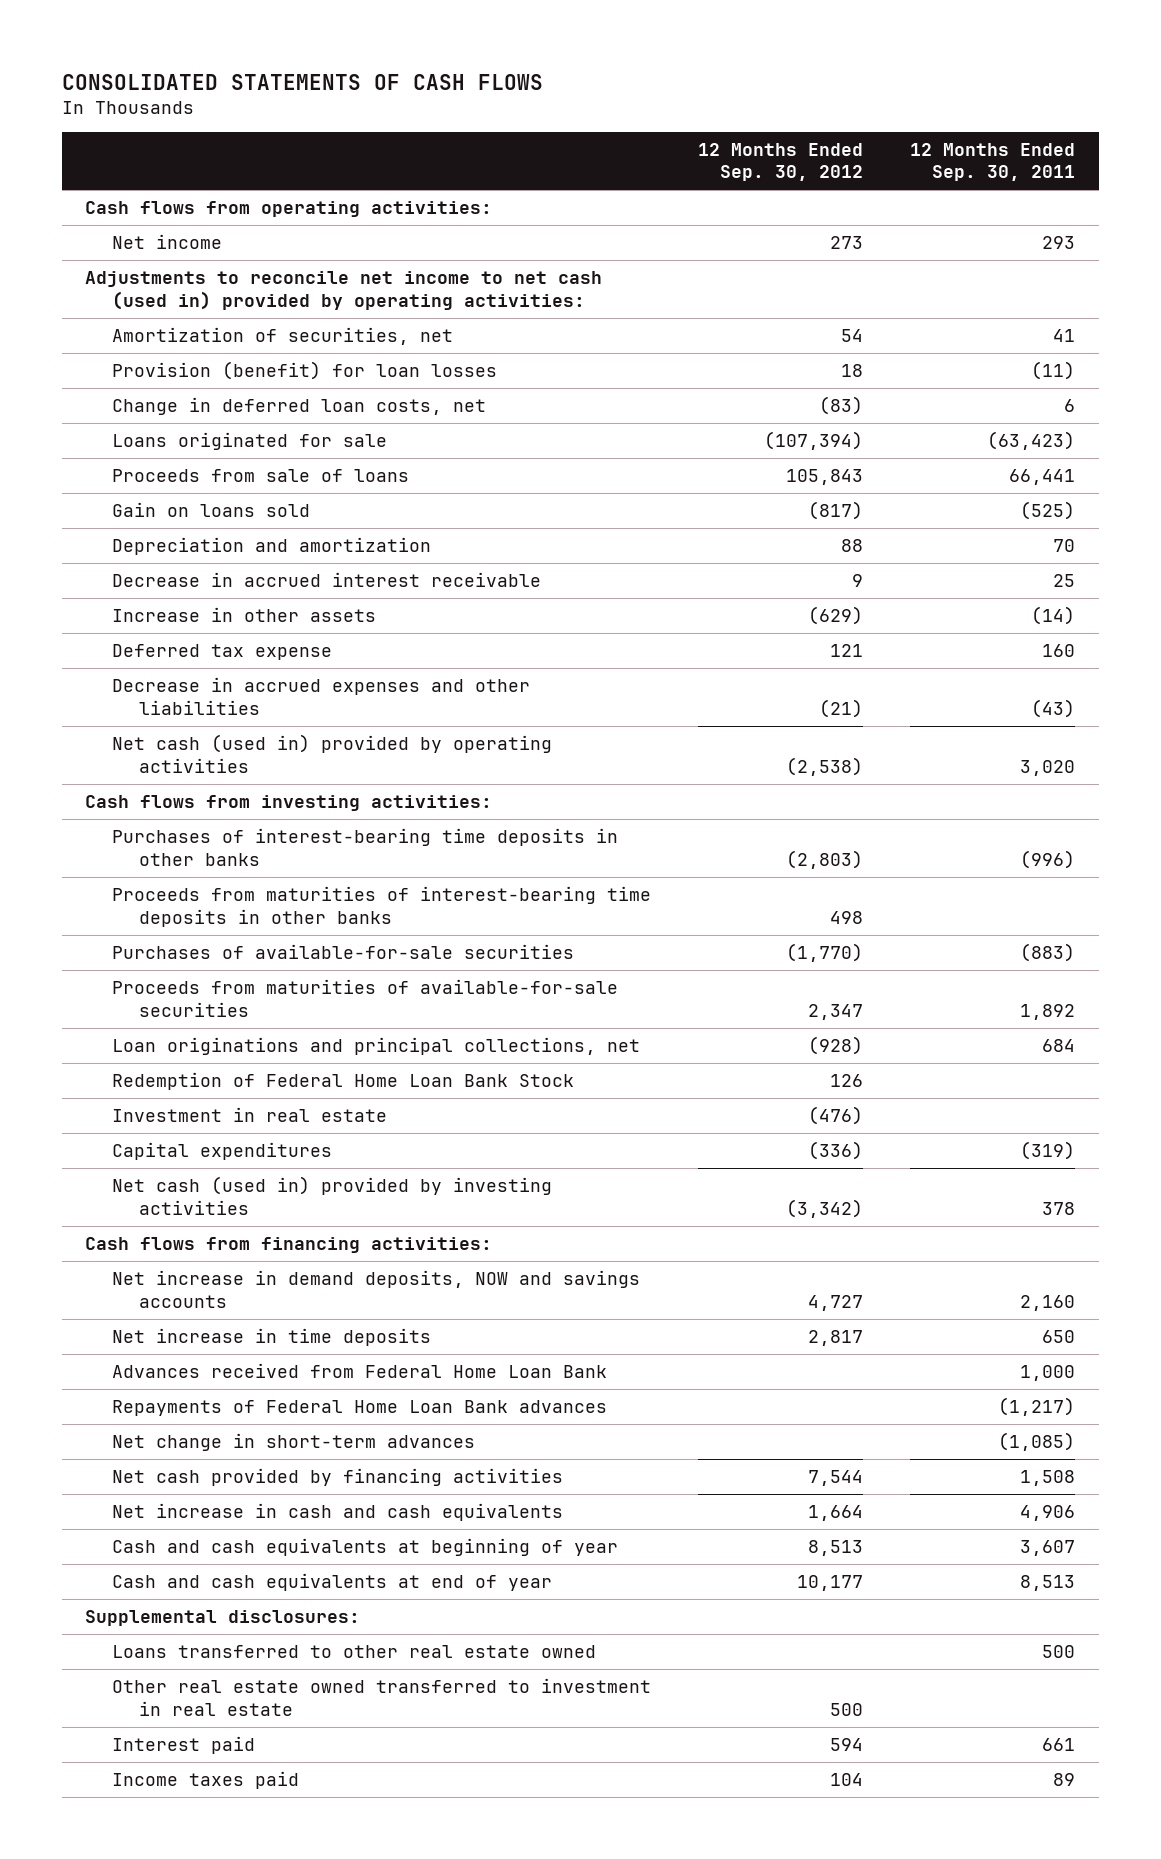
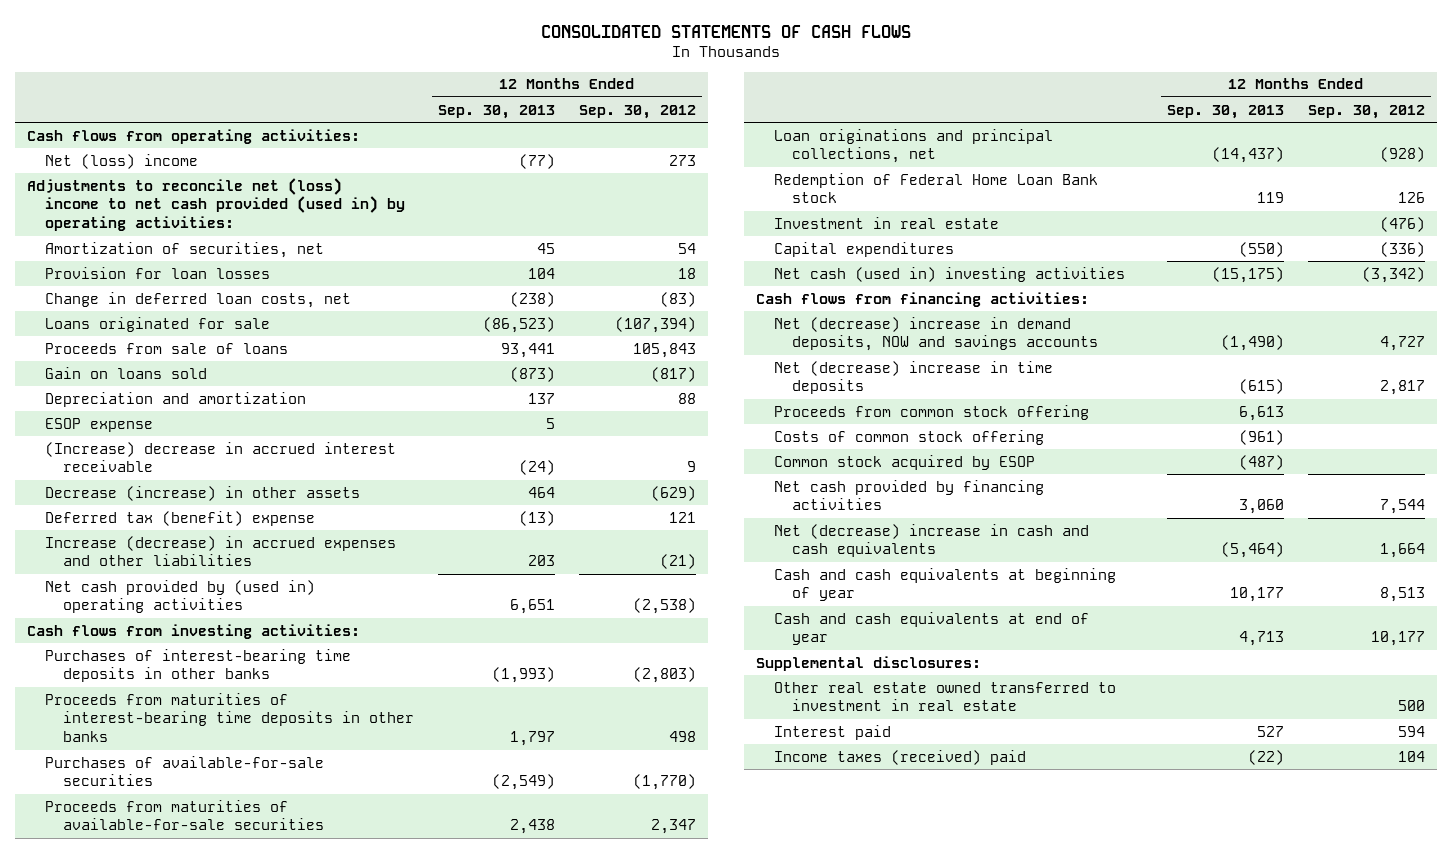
- | 12 Months Ended Sep. 30, 2012 | 12 Months Ended Sep. 30, 2011
+ | 12 Months Ended Sep. 30, 2013 | 12 Months Ended Sep. 30, 2012
- Net income | 273 | 293
- Adjustments to reconcile net income to net cash (used in) provided by operating activities:
+ Net (loss) income | (77) | 273
+ Adjustments to reconcile net (loss) income to net cash provided (used in) by operating activities:
- Provision (benefit) for loan losses | 18 | (11)
+ Provision for loan losses | 104 | 18
- Decrease in accrued interest receivable | 9 | 25
- Increase in other assets | (629) | (14)
- Deferred tax expense | 121 | 160
- Decrease in accrued expenses and other liabilities | (21) | (43)
- Net cash (used in) provided by operating activities | (2,538) | 3,020
+ ESOP expense | 5 |
+ (Increase) decrease in accrued interest receivable | (24) | 9
+ Decrease (increase) in other assets | 464 | (629)
+ Deferred tax (benefit) expense | (13) | 121
+ Increase (decrease) in accrued expenses and other liabilities | 203 | (21)
+ Net cash provided by (used in) operating activities | 6,651 | (2,538)
- Redemption of Federal Home Loan Bank Stock | 126 |
+ Redemption of Federal Home Loan Bank stock | 119 | 126
- Net cash (used in) provided by investing activities | (3,342) | 378
+ Net cash (used in) investing activities | (15,175) | (3,342)
- Net increase in demand deposits, NOW and savings accounts | 4,727 | 2,160
- Net increase in time deposits | 2,817 | 650
- Advances received from Federal Home Loan Bank | | 1,000
- Repayments of Federal Home Loan Bank advances | | (1,217)
- Net change in short-term advances | | (1,085)
+ Net (decrease) increase in demand deposits, NOW and savings accounts | (1,490) | 4,727
+ Net (decrease) increase in time deposits | (615) | 2,817
+ Proceeds from common stock offering | 6,613 |
+ Costs of common stock offering | (961) |
+ Common stock acquired by ESOP | (487) |
- Net increase in cash and cash equivalents | 1,664 | 4,906
+ Net (decrease) increase in cash and cash equivalents | (5,464) | 1,664
- Loans transferred to other real estate owned | | 500
- Income taxes paid | 104 | 89
+ Income taxes (received) paid | (22) | 104

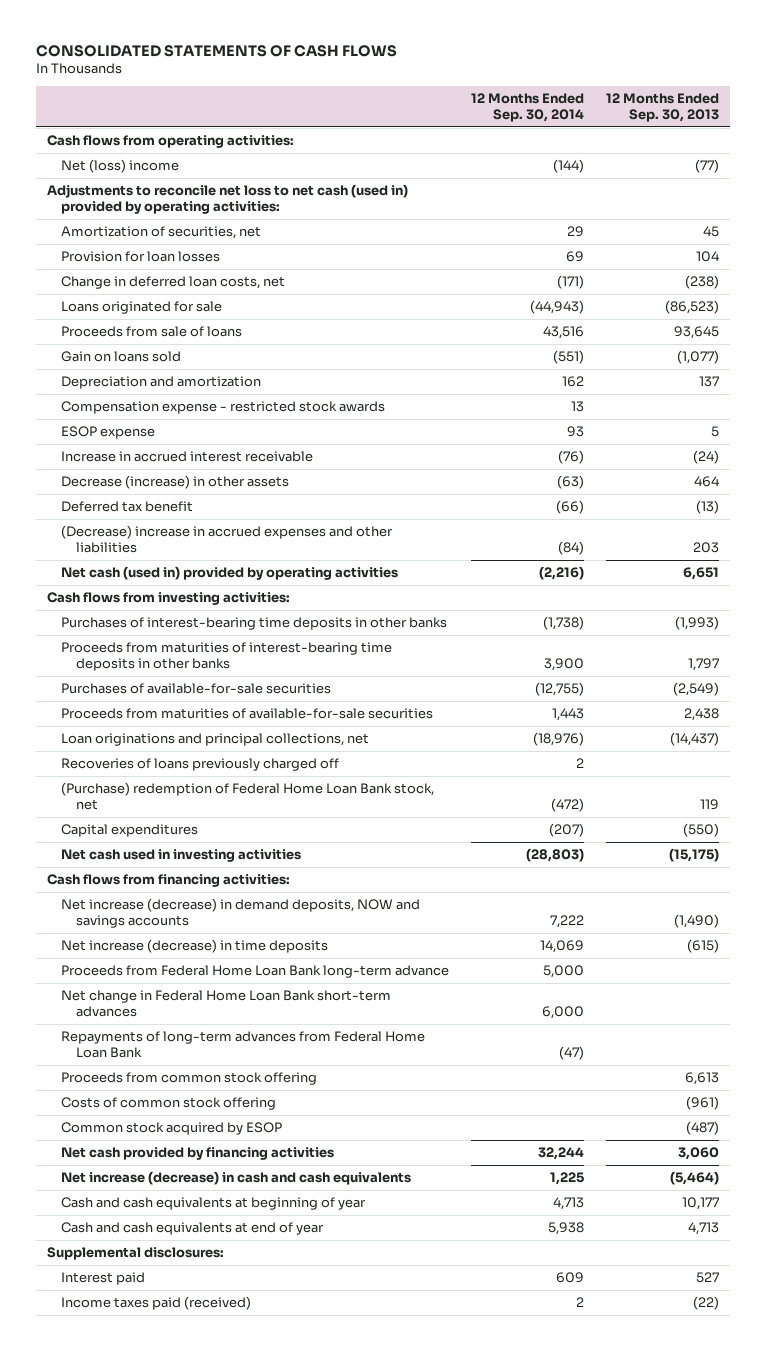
- | 12 Months Ended Sep. 30, 2013 | 12 Months Ended Sep. 30, 2012
+ | 12 Months Ended Sep. 30, 2014 | 12 Months Ended Sep. 30, 2013
- Adjustments to reconcile net (loss) income to net cash provided (used in) by operating activities:
+ Adjustments to reconcile net loss to net cash (used in) provided by operating activities:
- Proceeds from sale of loans | 93,441 | 105,843
- Gain on loans sold | (873) | (817)
+ Proceeds from sale of loans | 43,516 | 93,645
+ Gain on loans sold | (551) | (1,077)
+ Compensation expense - restricted stock awards | 13 |
- (Increase) decrease in accrued interest receivable | (24) | 9
+ Increase in accrued interest receivable | (76) | (24)
- Deferred tax (benefit) expense | (13) | 121
- Increase (decrease) in accrued expenses and other liabilities | 203 | (21)
- Net cash provided by (used in) operating activities | 6,651 | (2,538)
+ Deferred tax benefit | (66) | (13)
+ (Decrease) increase in accrued expenses and other liabilities | (84) | 203
+ Net cash (used in) provided by operating activities | (2,216) | 6,651
- Redemption of Federal Home Loan Bank stock | 119 | 126
- Investment in real estate | | (476)
+ Recoveries of loans previously charged off | 2 |
+ (Purchase) redemption of Federal Home Loan Bank stock, net | (472) | 119
- Net cash (used in) investing activities | (15,175) | (3,342)
+ Net cash used in investing activities | (28,803) | (15,175)
- Net (decrease) increase in demand deposits, NOW and savings accounts | (1,490) | 4,727
- Net (decrease) increase in time deposits | (615) | 2,817
+ Net increase (decrease) in demand deposits, NOW and savings accounts | 7,222 | (1,490)
+ Net increase (decrease) in time deposits | 14,069 | (615)
+ Proceeds from Federal Home Loan Bank long-term advance | 5,000 |
+ Net change in Federal Home Loan Bank short-term advances | 6,000 |
+ Repayments of long-term advances from Federal Home Loan Bank | (47) |
- Net (decrease) increase in cash and cash equivalents | (5,464) | 1,664
+ Net increase (decrease) in cash and cash equivalents | 1,225 | (5,464)
- Other real estate owned transferred to investment in real estate | | 500
- Income taxes (received) paid | (22) | 104
+ Income taxes paid (received) | 2 | (22)

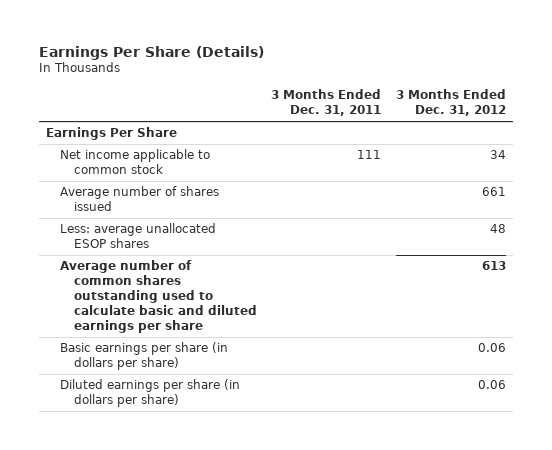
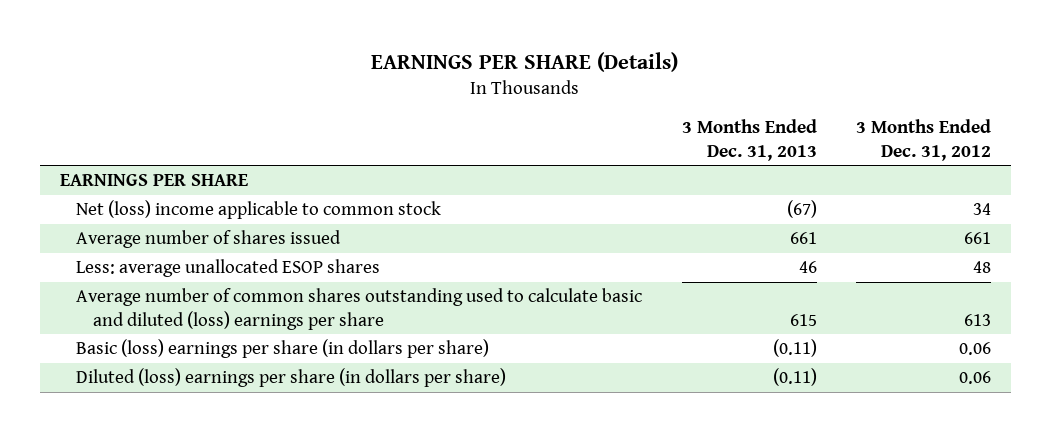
- Earnings Per Share (Details)
+ EARNINGS PER SHARE (Details)
- | 3 Months Ended Dec. 31, 2011 | 3 Months Ended Dec. 31, 2012
+ | 3 Months Ended Dec. 31, 2013 | 3 Months Ended Dec. 31, 2012
- Earnings Per Share
- Net income applicable to common stock | 111 | 34
+ EARNINGS PER SHARE
+ Net (loss) income applicable to common stock | (67) | 34
- Average number of common shares outstanding used to calculate basic and diluted earnings per share | | 613
- Basic earnings per share (in dollars per share) | | 0.06
- Diluted earnings per share (in dollars per share) | | 0.06
+ Average number of common shares outstanding used to calculate basic and diluted (loss) earnings per share | 615 | 613
+ Basic (loss) earnings per share (in dollars per share) | (0.11) | 0.06
+ Diluted (loss) earnings per share (in dollars per share) | (0.11) | 0.06

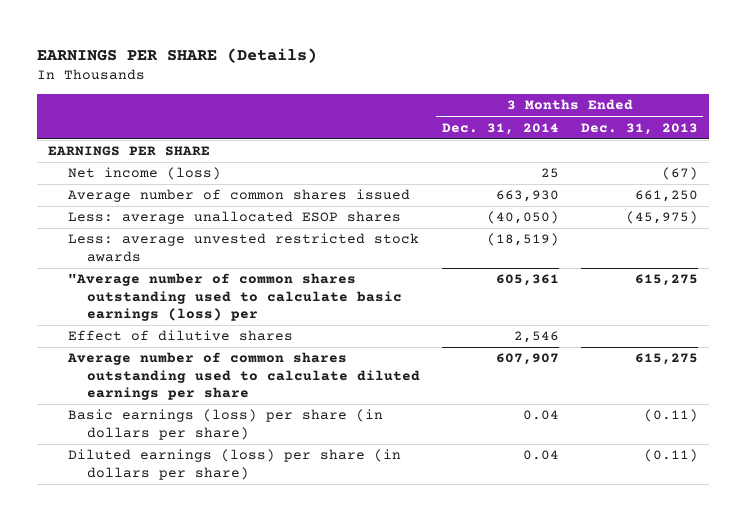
- | 3 Months Ended Dec. 31, 2013 | 3 Months Ended Dec. 31, 2012
+ | 3 Months Ended Dec. 31, 2014 | 3 Months Ended Dec. 31, 2013
- Net (loss) income applicable to common stock | (67) | 34
- Average number of shares issued | 661 | 661
- Less: average unallocated ESOP shares | 46 | 48
- Average number of common shares outstanding used to calculate basic and diluted (loss) earnings per share | 615 | 613
- Basic (loss) earnings per share (in dollars per share) | (0.11) | 0.06
- Diluted (loss) earnings per share (in dollars per share) | (0.11) | 0.06
+ Net income (loss) | 25 | (67)
+ Average number of common shares issued | 663,930 | 661,250
+ Less: average unallocated ESOP shares | (40,050) | (45,975)
+ Less: average unvested restricted stock awards | (18,519) |
+ "Average number of common shares outstanding used to calculate basic earnings (loss) per | 605,361 | 615,275
+ Effect of dilutive shares | 2,546 |
+ Average number of common shares outstanding used to calculate diluted earnings per share | 607,907 | 615,275
+ Basic earnings (loss) per share (in dollars per share) | 0.04 | (0.11)
+ Diluted earnings (loss) per share (in dollars per share) | 0.04 | (0.11)

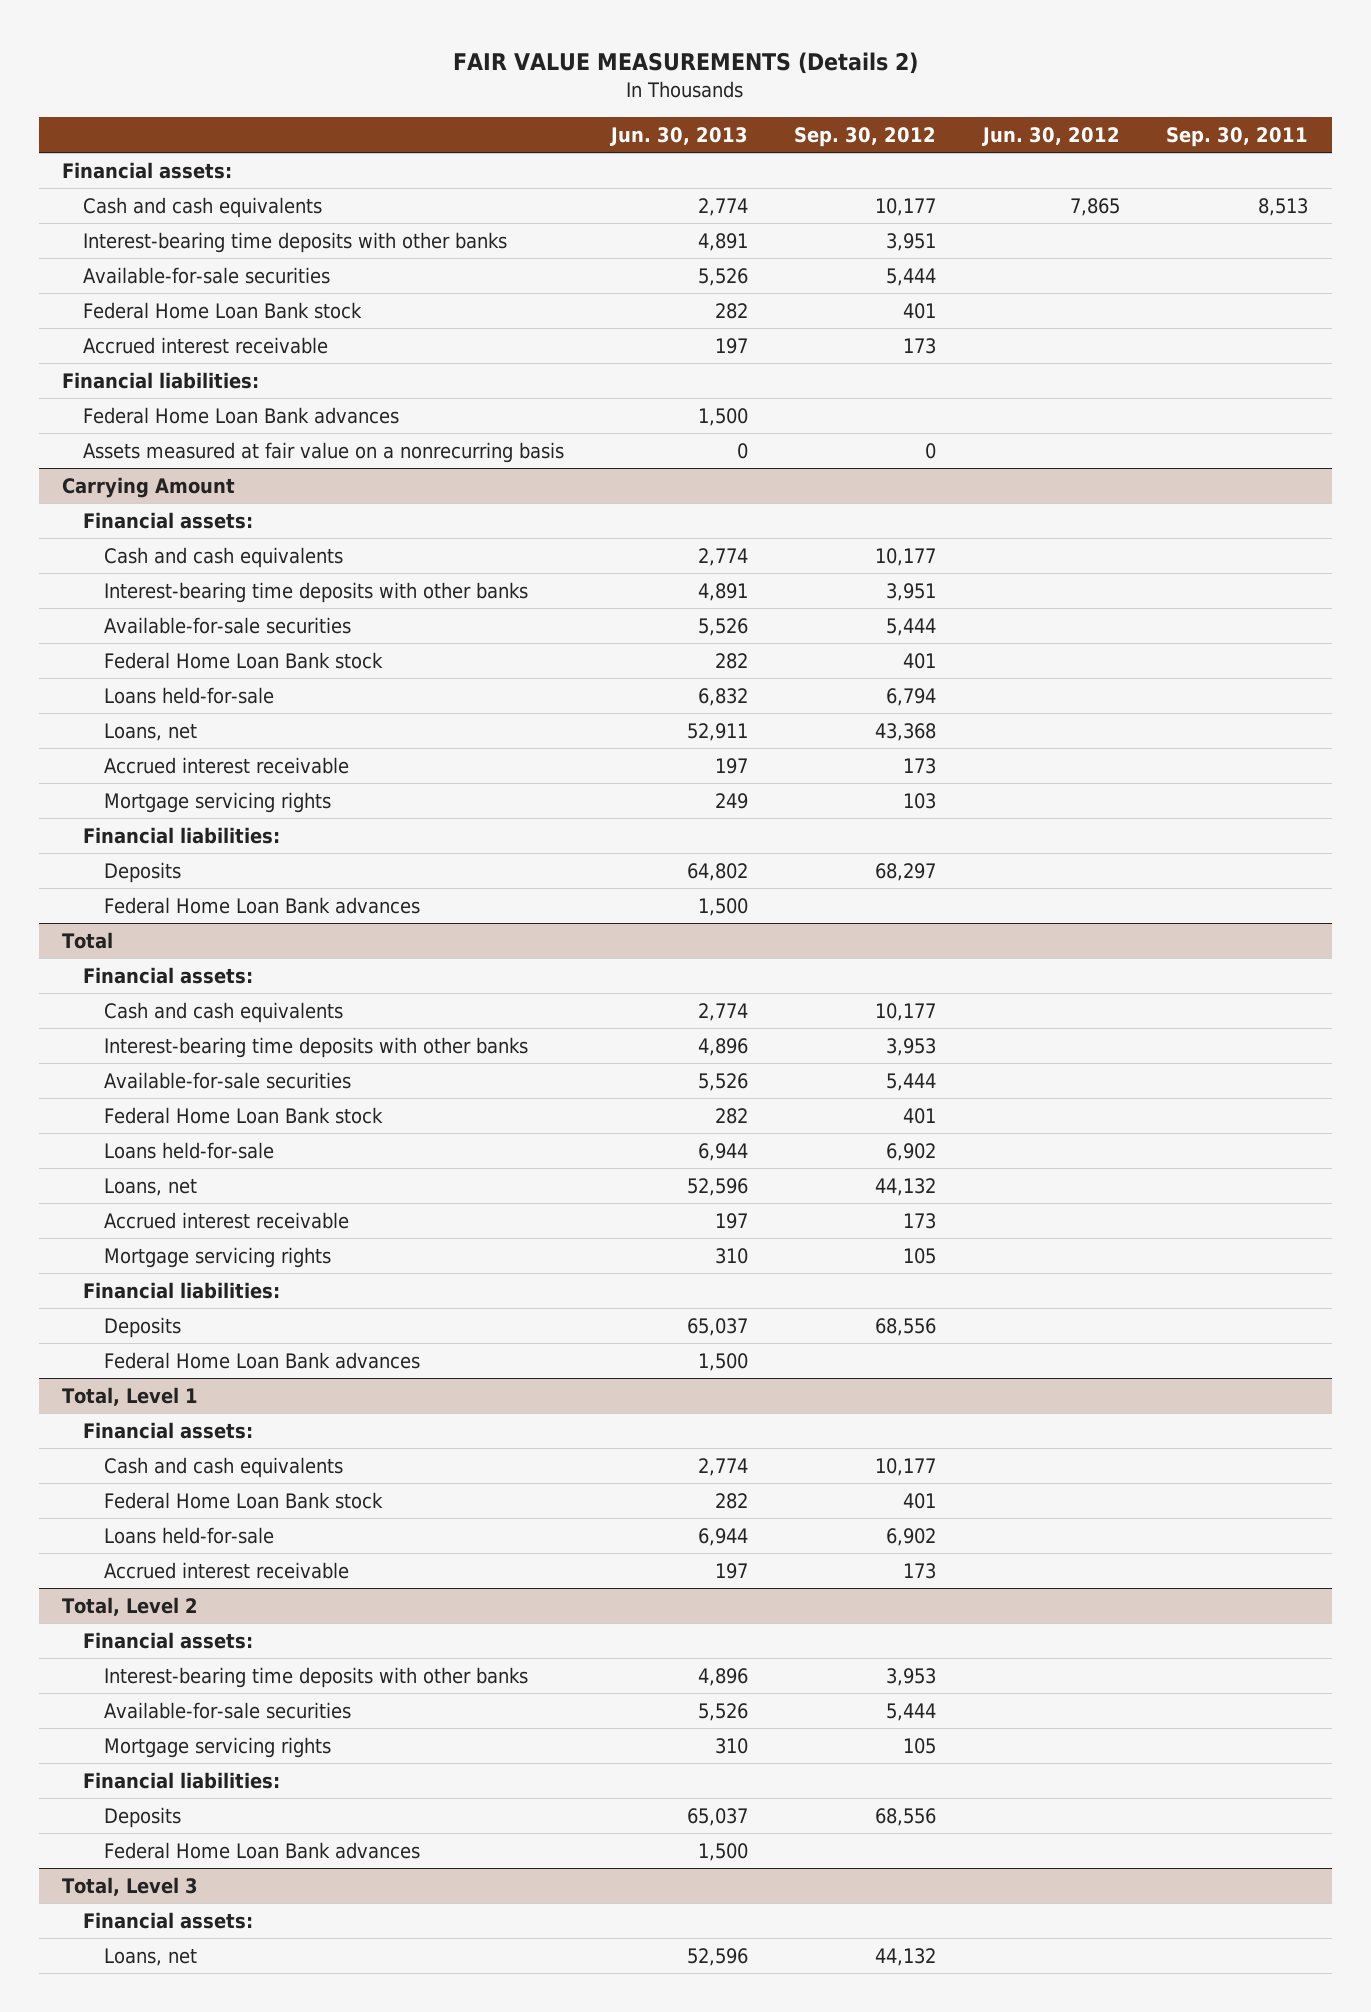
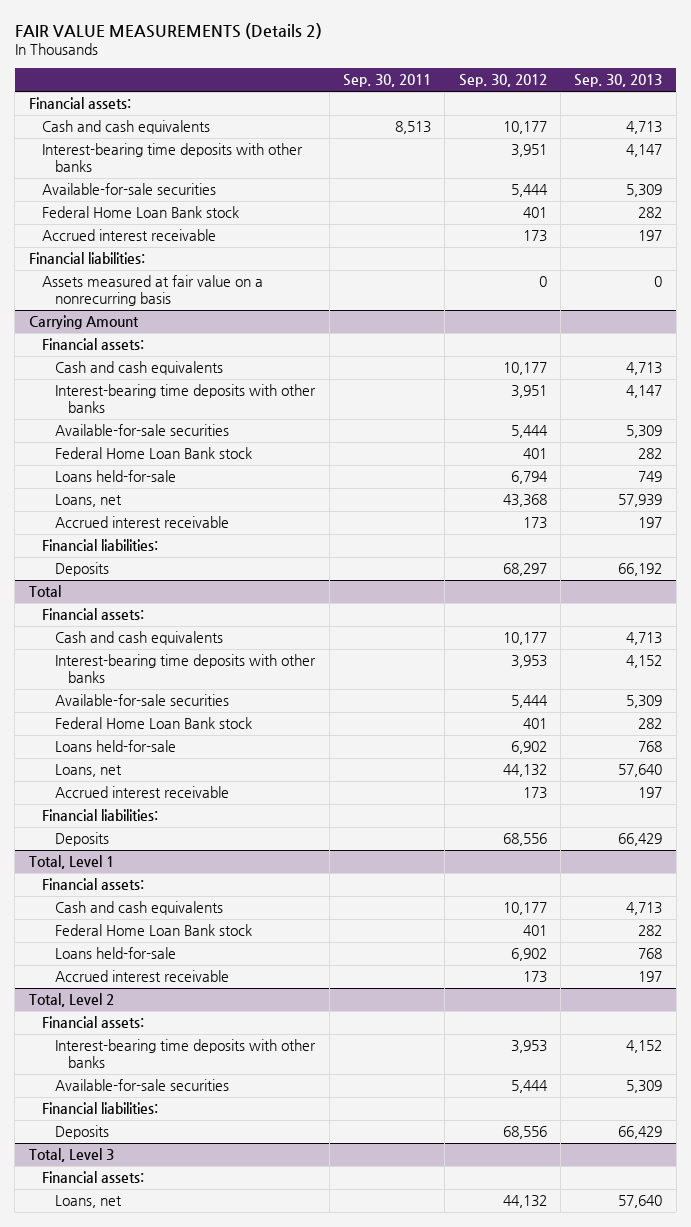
- | Jun. 30, 2013 | Sep. 30, 2012 | Jun. 30, 2012 | Sep. 30, 2011
+ | Sep. 30, 2011 | Sep. 30, 2012 | Sep. 30, 2013
- Federal Home Loan Bank advances | 1,500 | | |
@ Carrying Amount
- Mortgage servicing rights | 249 | 103 | |
- Federal Home Loan Bank advances | 1,500 | | |
@ Total
- Mortgage servicing rights | 310 | 105 | |
- Federal Home Loan Bank advances | 1,500 | | |
@ Total, Level 2
- Mortgage servicing rights | 310 | 105 | |
- Federal Home Loan Bank advances | 1,500 | | |

